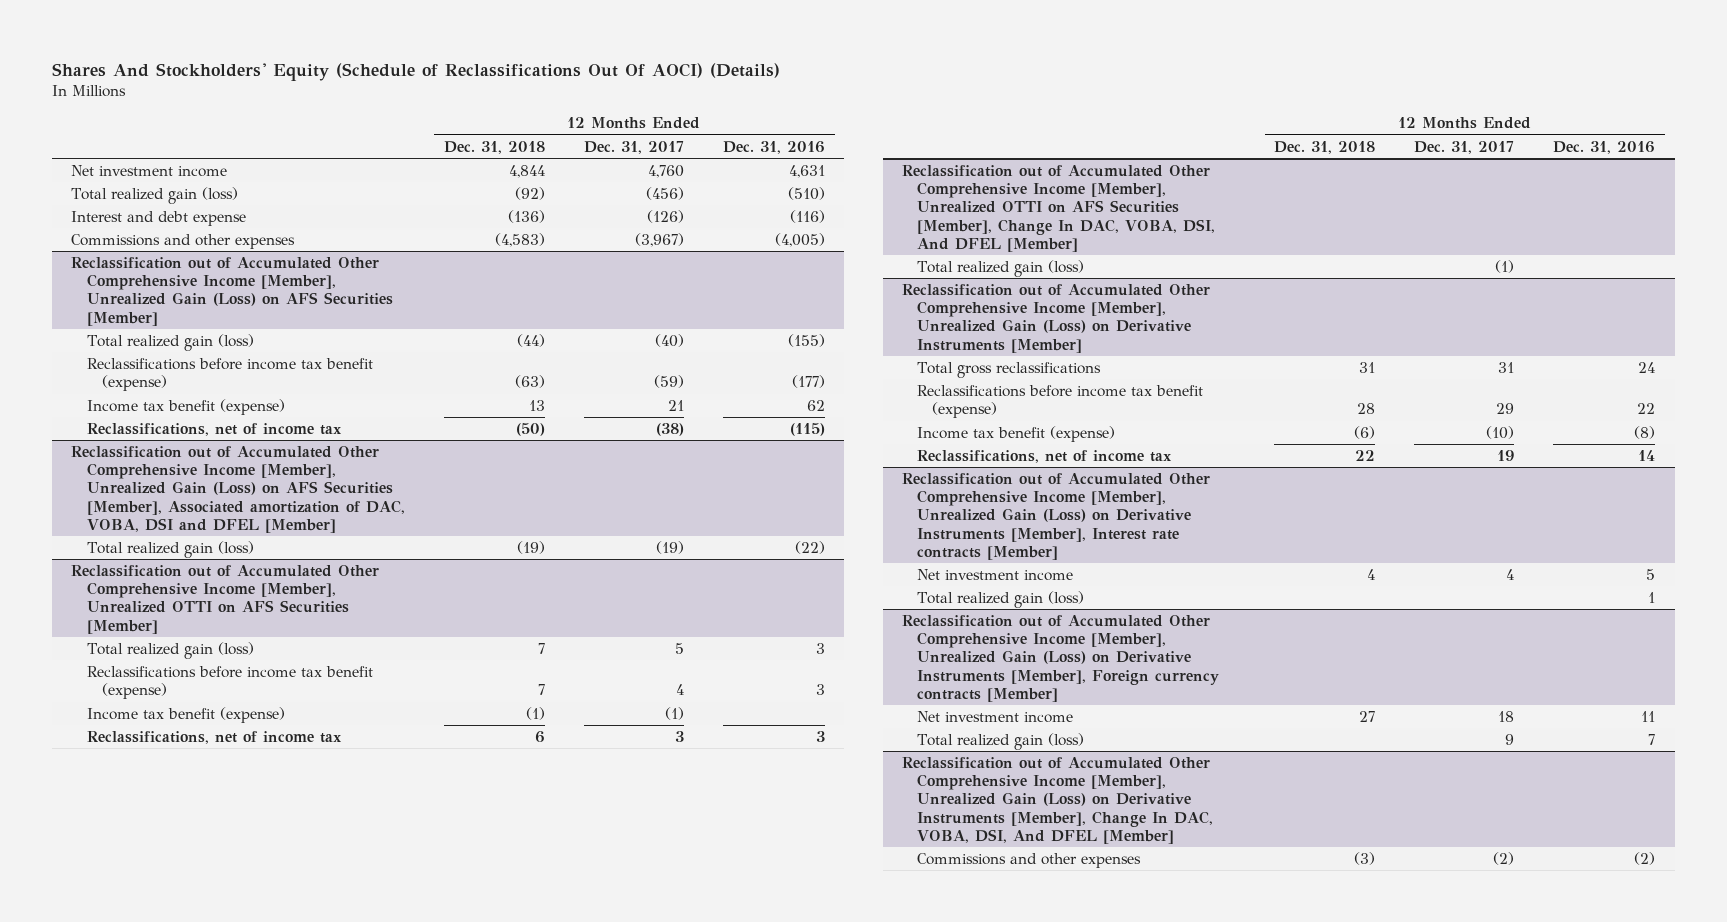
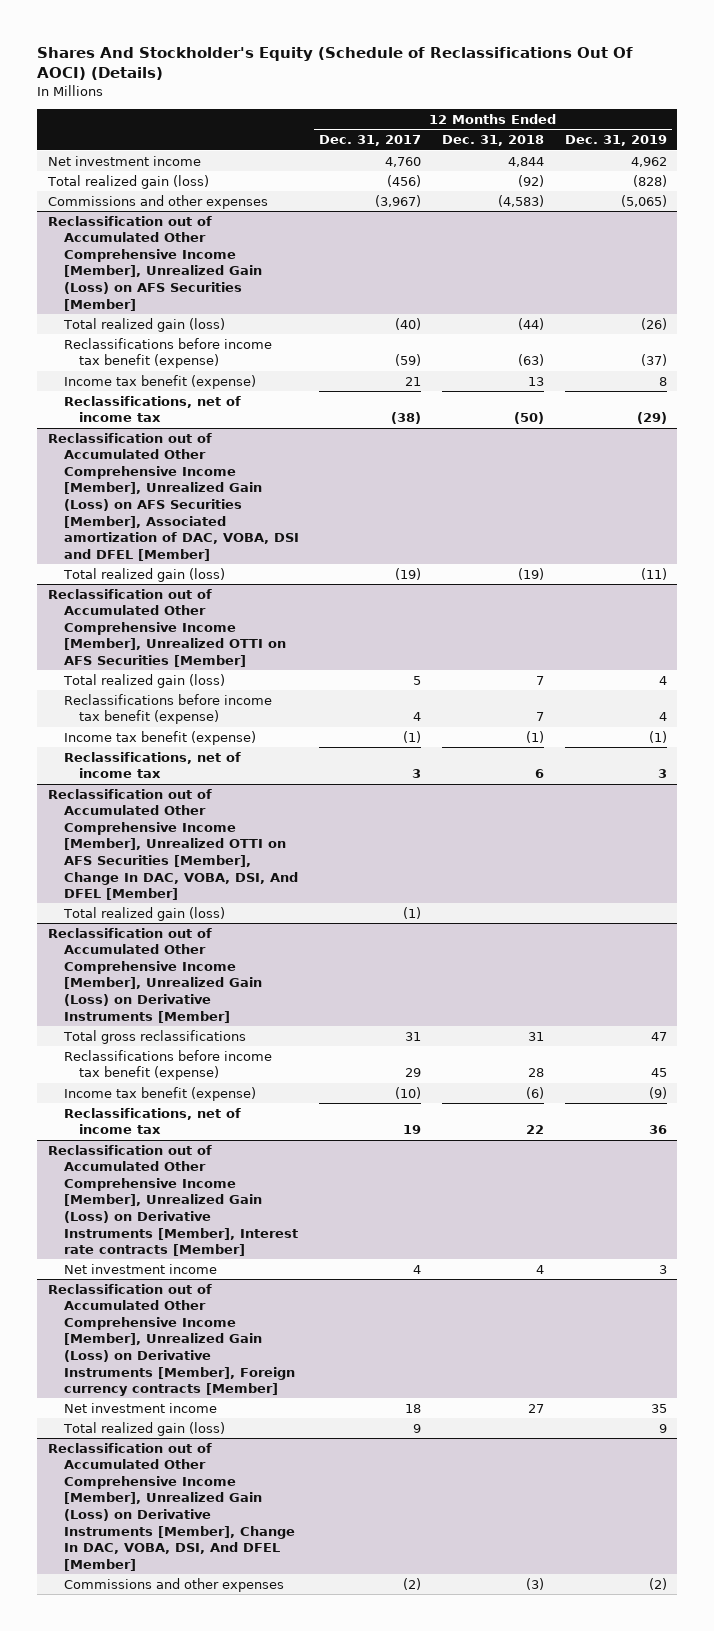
- Shares And Stockholders' Equity (Schedule of Reclassifications Out Of AOCI) (Details)
+ Shares And Stockholder's Equity (Schedule of Reclassifications Out Of AOCI) (Details)
- | 12 Months Ended Dec. 31, 2018 | 12 Months Ended Dec. 31, 2017 | 12 Months Ended Dec. 31, 2016
+ | 12 Months Ended Dec. 31, 2017 | 12 Months Ended Dec. 31, 2018 | 12 Months Ended Dec. 31, 2019
- Interest and debt expense | (136) | (126) | (116)
@ Reclassification out of Accumulated Other Comprehensive Income [Member], Unrealized Gain (Loss) on Derivative Instruments [Member], Interest rate contracts [Member]
- Total realized gain (loss) | | | 1

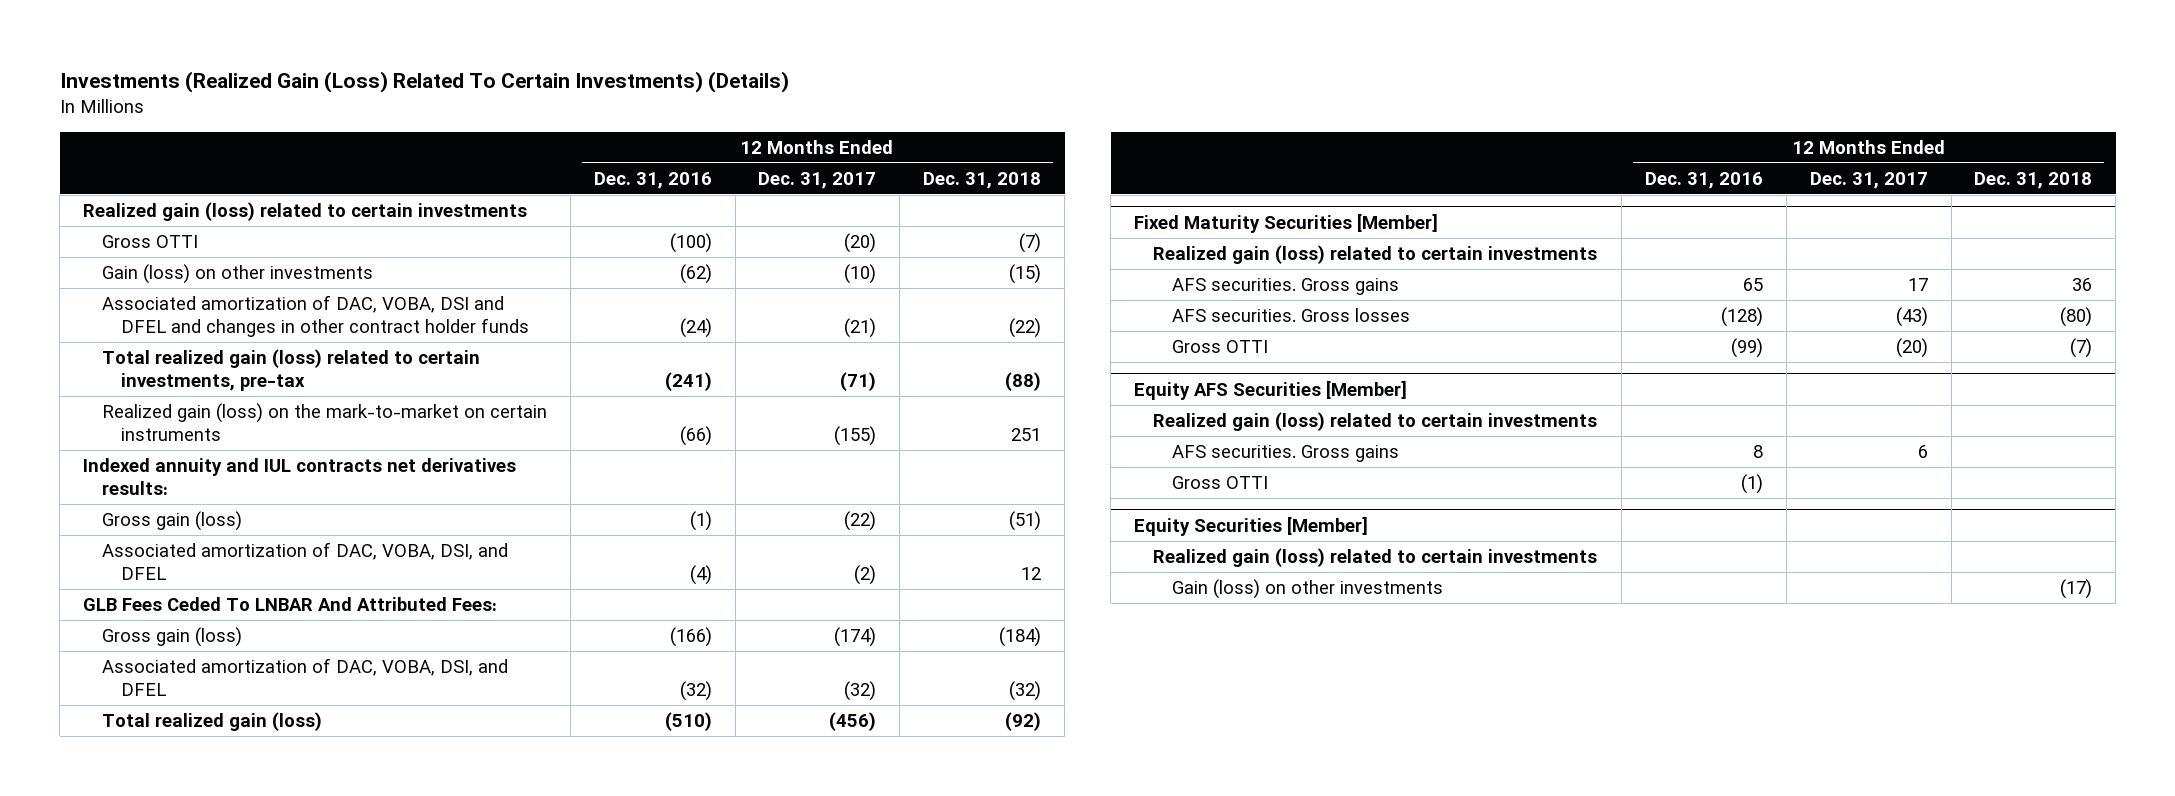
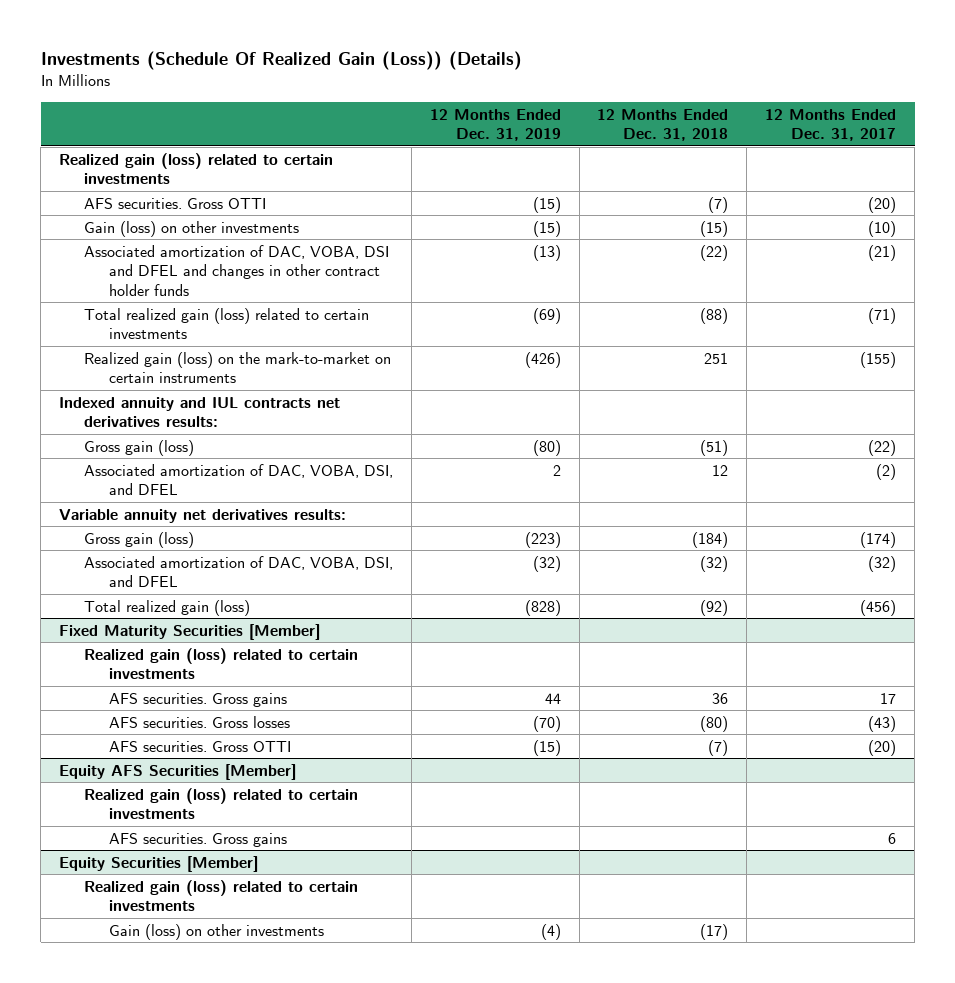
- Investments (Realized Gain (Loss) Related To Certain Investments) (Details)
+ Investments (Schedule Of Realized Gain (Loss)) (Details)
- | 12 Months Ended Dec. 31, 2016 | 12 Months Ended Dec. 31, 2017 | 12 Months Ended Dec. 31, 2018
+ | 12 Months Ended Dec. 31, 2019 | 12 Months Ended Dec. 31, 2018 | 12 Months Ended Dec. 31, 2017
- Gross OTTI | (100) | (20) | (7)
+ AFS securities. Gross OTTI | (15) | (7) | (20)
- Total realized gain (loss) related to certain investments, pre-tax | (241) | (71) | (88)
+ Total realized gain (loss) related to certain investments | (69) | (88) | (71)
- GLB Fees Ceded To LNBAR And Attributed Fees:
+ Variable annuity net derivatives results:
@ Fixed Maturity Securities [Member]
- Gross OTTI | (99) | (20) | (7)
+ AFS securities. Gross OTTI | (15) | (7) | (20)
@ Equity AFS Securities [Member]
- Gross OTTI | (1) | |

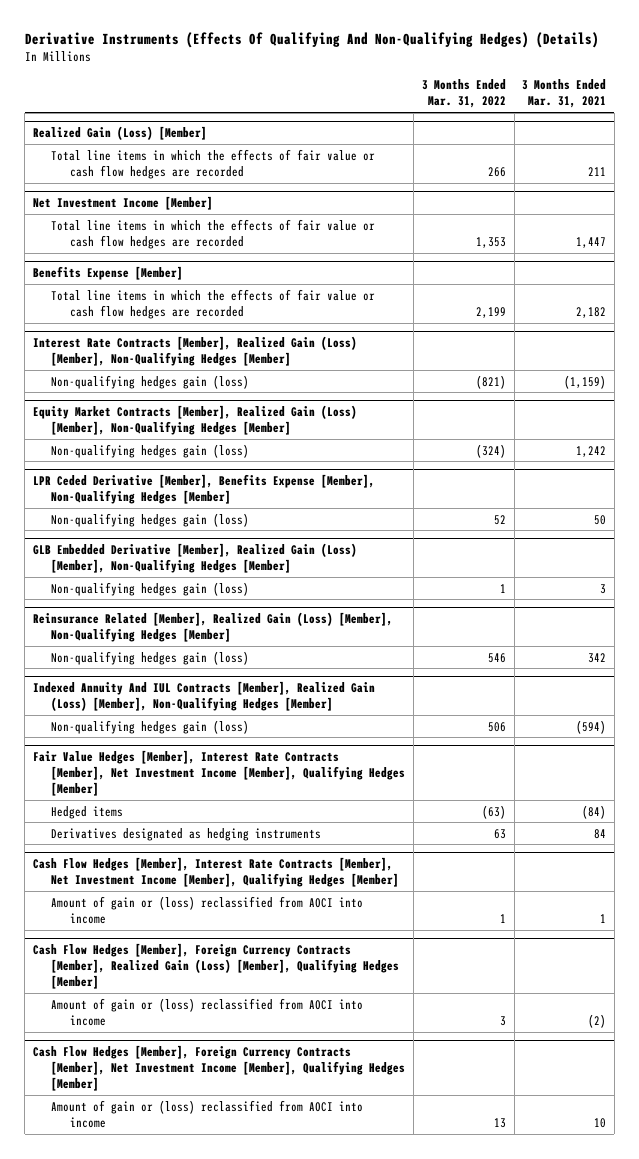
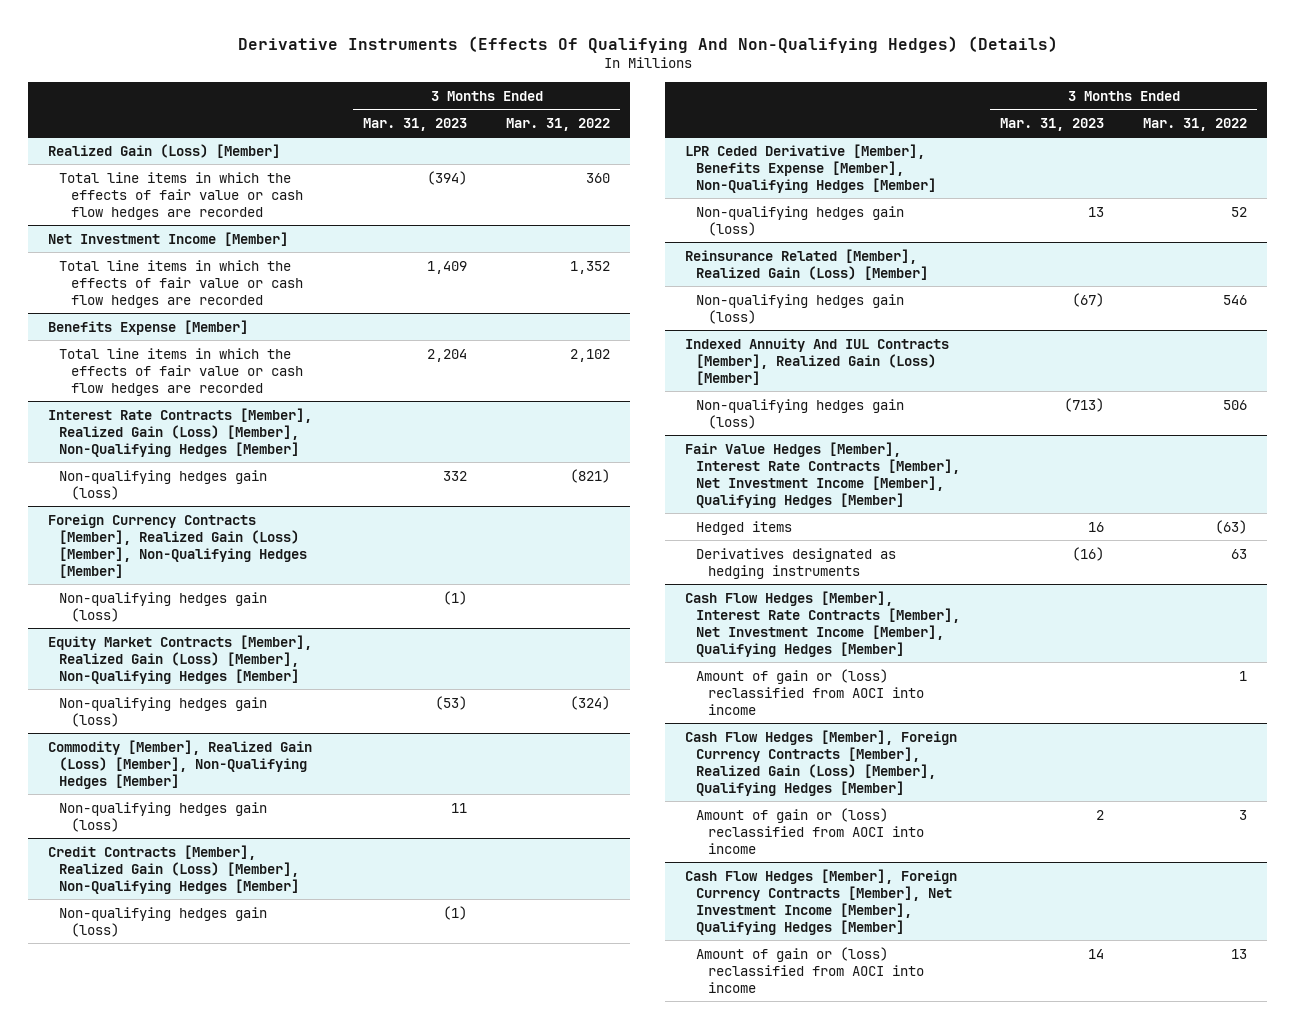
- | 3 Months Ended Mar. 31, 2022 | 3 Months Ended Mar. 31, 2021
+ | 3 Months Ended Mar. 31, 2023 | 3 Months Ended Mar. 31, 2022
@ Realized Gain (Loss) [Member]
- Total line items in which the effects of fair value or cash flow hedges are recorded | 266 | 211
+ Total line items in which the effects of fair value or cash flow hedges are recorded | (394) | 360
@ Net Investment Income [Member]
- Total line items in which the effects of fair value or cash flow hedges are recorded | 1,353 | 1,447
+ Total line items in which the effects of fair value or cash flow hedges are recorded | 1,409 | 1,352
@ Benefits Expense [Member]
- Total line items in which the effects of fair value or cash flow hedges are recorded | 2,199 | 2,182
+ Total line items in which the effects of fair value or cash flow hedges are recorded | 2,204 | 2,102
+ Foreign Currency Contracts [Member], Realized Gain (Loss) [Member], Non-Qualifying Hedges [Member]
+ Non-qualifying hedges gain (loss) | (1) |
+ Commodity [Member], Realized Gain (Loss) [Member], Non-Qualifying Hedges [Member]
+ Non-qualifying hedges gain (loss) | 11 |
+ Credit Contracts [Member], Realized Gain (Loss) [Member], Non-Qualifying Hedges [Member]
+ Non-qualifying hedges gain (loss) | (1) |
- GLB Embedded Derivative [Member], Realized Gain (Loss) [Member], Non-Qualifying Hedges [Member]
- Non-qualifying hedges gain (loss) | 1 | 3
- Reinsurance Related [Member], Realized Gain (Loss) [Member], Non-Qualifying Hedges [Member]
+ Reinsurance Related [Member], Realized Gain (Loss) [Member]
- Indexed Annuity And IUL Contracts [Member], Realized Gain (Loss) [Member], Non-Qualifying Hedges [Member]
+ Indexed Annuity And IUL Contracts [Member], Realized Gain (Loss) [Member]

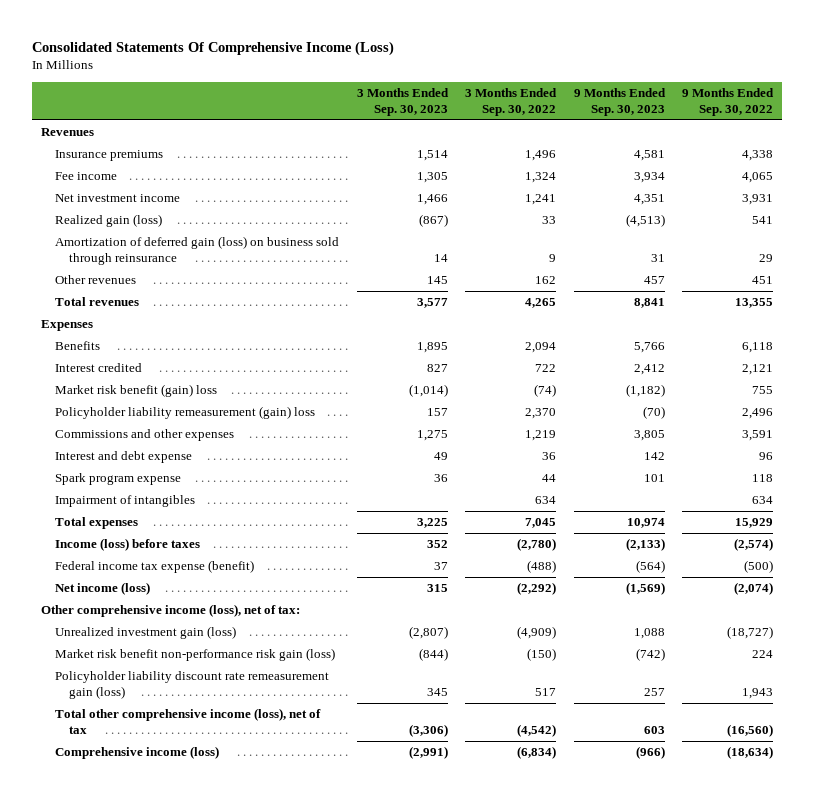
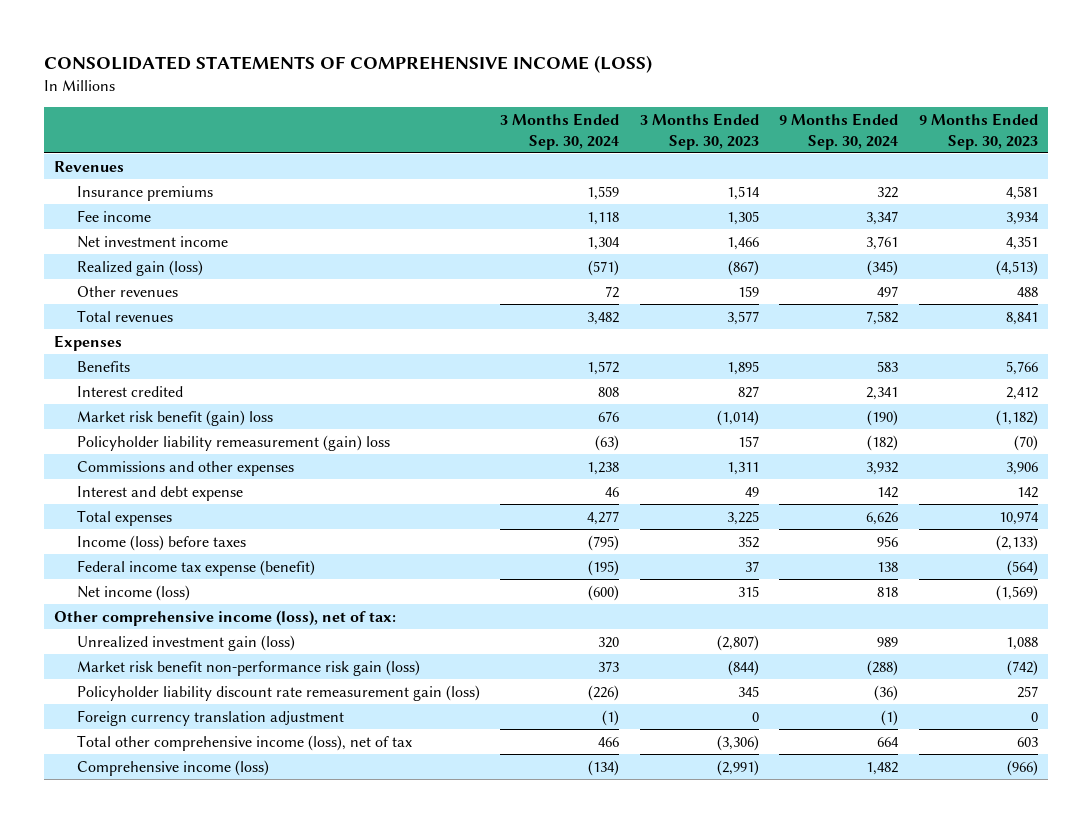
- Consolidated Statements Of Comprehensive Income (Loss)
+ CONSOLIDATED STATEMENTS OF COMPREHENSIVE INCOME (LOSS)
- | 3 Months Ended Sep. 30, 2023 | 3 Months Ended Sep. 30, 2022 | 9 Months Ended Sep. 30, 2023 | 9 Months Ended Sep. 30, 2022
+ | 3 Months Ended Sep. 30, 2024 | 3 Months Ended Sep. 30, 2023 | 9 Months Ended Sep. 30, 2024 | 9 Months Ended Sep. 30, 2023
- Amortization of deferred gain (loss) on business sold through reinsurance | 14 | 9 | 31 | 29
- Other revenues | 145 | 162 | 457 | 451
+ Other revenues | 72 | 159 | 497 | 488
- Commissions and other expenses | 1,275 | 1,219 | 3,805 | 3,591
+ Commissions and other expenses | 1,238 | 1,311 | 3,932 | 3,906
- Spark program expense | 36 | 44 | 101 | 118
- Impairment of intangibles | | 634 | | 634
+ Foreign currency translation adjustment | (1) | 0 | (1) | 0

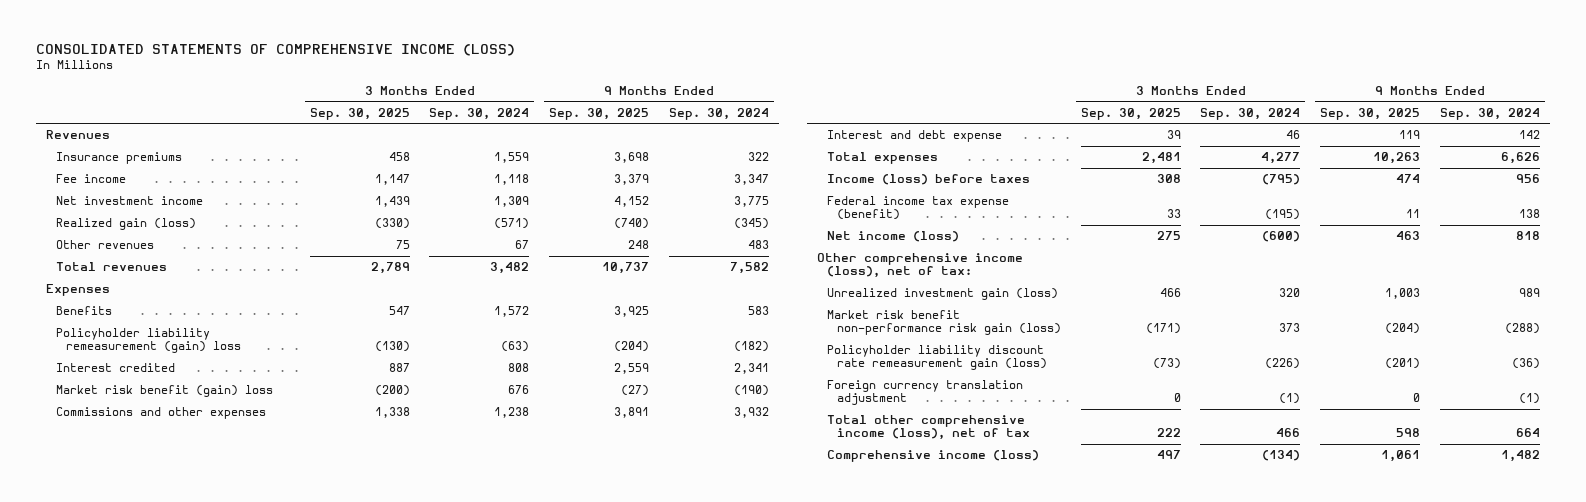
- | 3 Months Ended Sep. 30, 2024 | 3 Months Ended Sep. 30, 2023 | 9 Months Ended Sep. 30, 2024 | 9 Months Ended Sep. 30, 2023
+ | 3 Months Ended Sep. 30, 2025 | 3 Months Ended Sep. 30, 2024 | 9 Months Ended Sep. 30, 2025 | 9 Months Ended Sep. 30, 2024
- Net investment income | 1,304 | 1,466 | 3,761 | 4,351
+ Net investment income | 1,439 | 1,309 | 4,152 | 3,775
- Other revenues | 72 | 159 | 497 | 488
+ Other revenues | 75 | 67 | 248 | 483
moved up: Policyholder liability remeasurement (gain) loss | (130) | (63) | (204) | (182)

